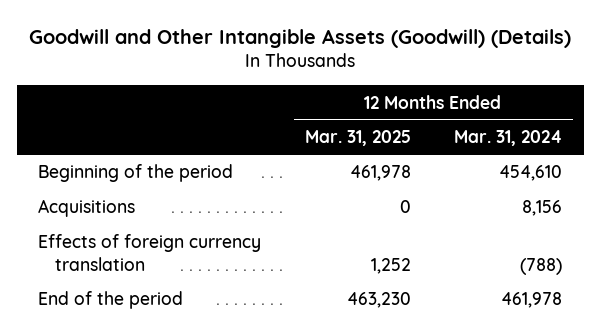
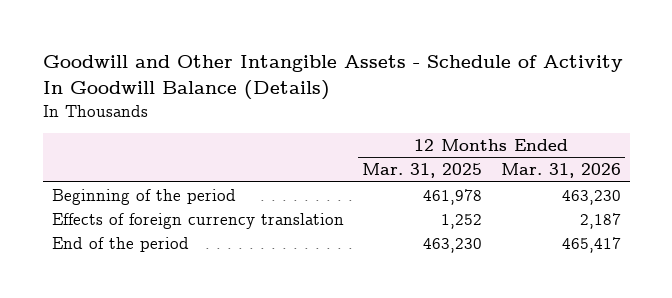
- Goodwill and Other Intangible Assets (Goodwill) (Details)
+ Goodwill and Other Intangible Assets - Schedule of Activity In Goodwill Balance (Details)
- | 12 Months Ended Mar. 31, 2025 | 12 Months Ended Mar. 31, 2024
+ | 12 Months Ended Mar. 31, 2025 | 12 Months Ended Mar. 31, 2026
- Acquisitions | 0 | 8,156

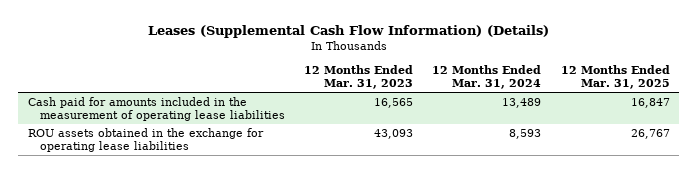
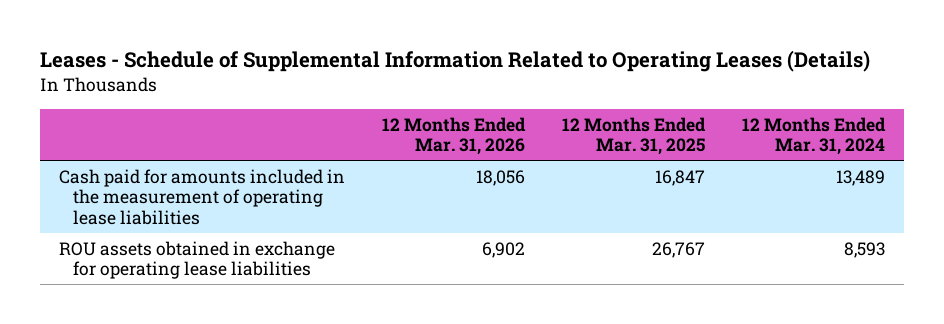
- Leases (Supplemental Cash Flow Information) (Details)
+ Leases - Schedule of Supplemental Information Related to Operating Leases (Details)
- | 12 Months Ended Mar. 31, 2023 | 12 Months Ended Mar. 31, 2024 | 12 Months Ended Mar. 31, 2025
+ | 12 Months Ended Mar. 31, 2026 | 12 Months Ended Mar. 31, 2025 | 12 Months Ended Mar. 31, 2024
- ROU assets obtained in the exchange for operating lease liabilities | 43,093 | 8,593 | 26,767
+ ROU assets obtained in exchange for operating lease liabilities | 6,902 | 26,767 | 8,593

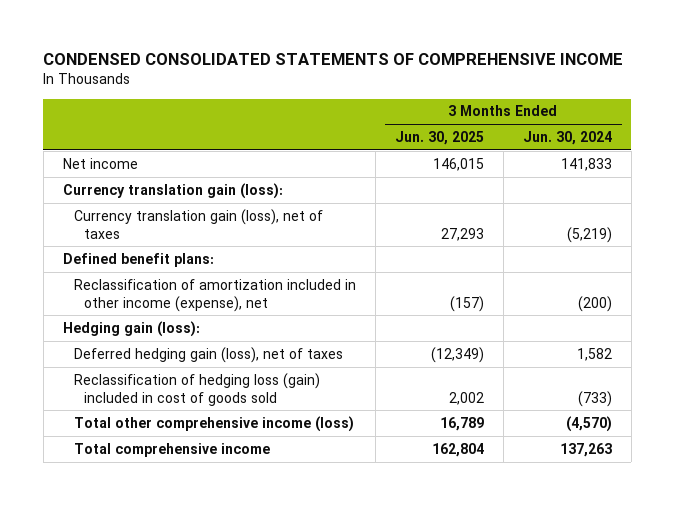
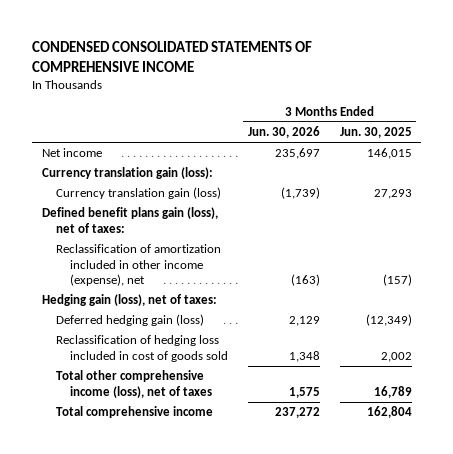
- | 3 Months Ended Jun. 30, 2025 | 3 Months Ended Jun. 30, 2024
+ | 3 Months Ended Jun. 30, 2026 | 3 Months Ended Jun. 30, 2025
- Currency translation gain (loss), net of taxes | 27,293 | (5,219)
- Defined benefit plans:
+ Currency translation gain (loss) | (1,739) | 27,293
+ Defined benefit plans gain (loss), net of taxes:
- Hedging gain (loss):
- Deferred hedging gain (loss), net of taxes | (12,349) | 1,582
- Reclassification of hedging loss (gain) included in cost of goods sold | 2,002 | (733)
- Total other comprehensive income (loss) | 16,789 | (4,570)
+ Hedging gain (loss), net of taxes:
+ Deferred hedging gain (loss) | 2,129 | (12,349)
+ Reclassification of hedging loss included in cost of goods sold | 1,348 | 2,002
+ Total other comprehensive income (loss), net of taxes | 1,575 | 16,789

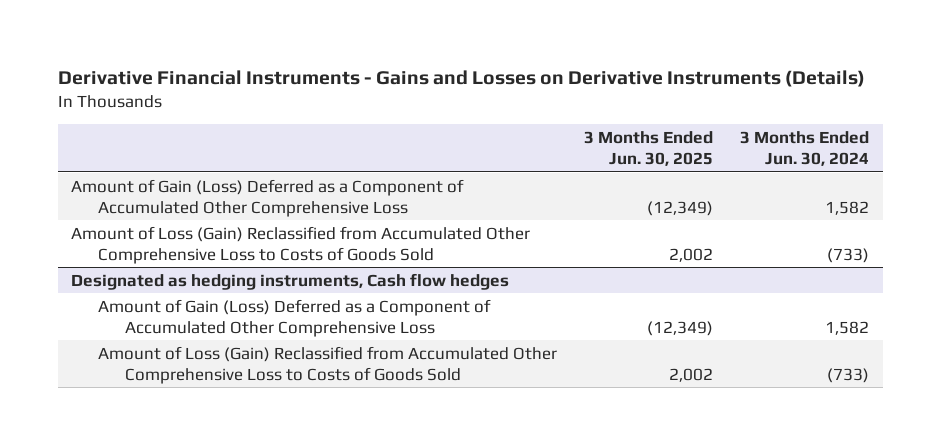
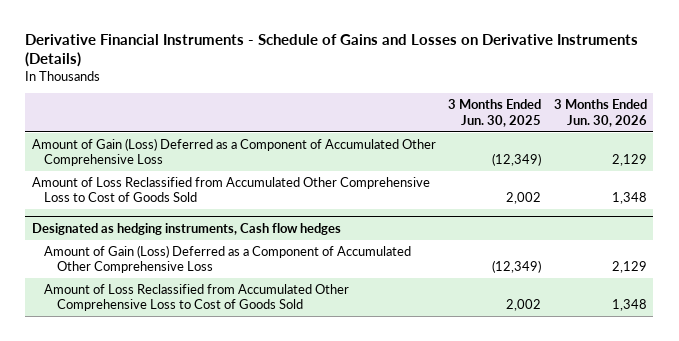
- Derivative Financial Instruments - Gains and Losses on Derivative Instruments (Details)
+ Derivative Financial Instruments - Schedule of Gains and Losses on Derivative Instruments (Details)
- | 3 Months Ended Jun. 30, 2025 | 3 Months Ended Jun. 30, 2024
+ | 3 Months Ended Jun. 30, 2025 | 3 Months Ended Jun. 30, 2026
- Amount of Loss (Gain) Reclassified from Accumulated Other Comprehensive Loss to Costs of Goods Sold | 2,002 | (733)
+ Amount of Loss Reclassified from Accumulated Other Comprehensive Loss to Cost of Goods Sold | 2,002 | 1,348
@ Designated as hedging instruments, Cash flow hedges
- Amount of Loss (Gain) Reclassified from Accumulated Other Comprehensive Loss to Costs of Goods Sold | 2,002 | (733)
+ Amount of Loss Reclassified from Accumulated Other Comprehensive Loss to Cost of Goods Sold | 2,002 | 1,348

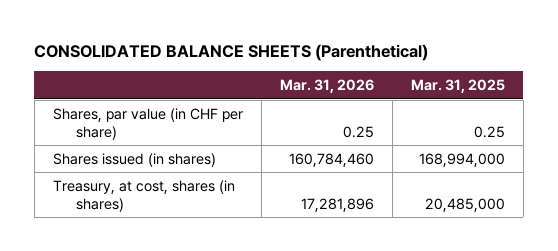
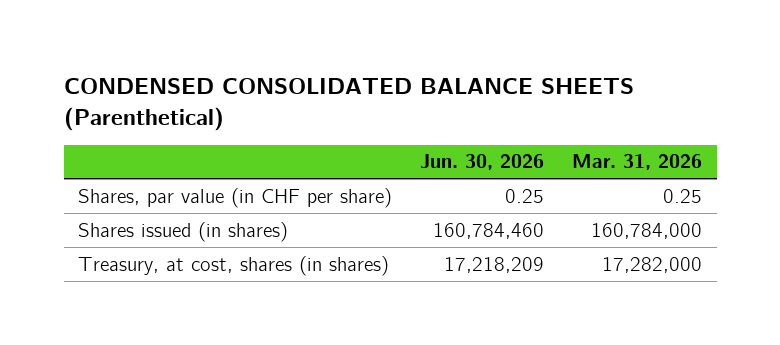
- CONSOLIDATED BALANCE SHEETS (Parenthetical)
+ CONDENSED CONSOLIDATED BALANCE SHEETS (Parenthetical)
- | Mar. 31, 2026 | Mar. 31, 2025
+ | Jun. 30, 2026 | Mar. 31, 2026
- Shares issued (in shares) | 160,784,460 | 168,994,000
- Treasury, at cost, shares (in shares) | 17,281,896 | 20,485,000
+ Shares issued (in shares) | 160,784,460 | 160,784,000
+ Treasury, at cost, shares (in shares) | 17,218,209 | 17,282,000

